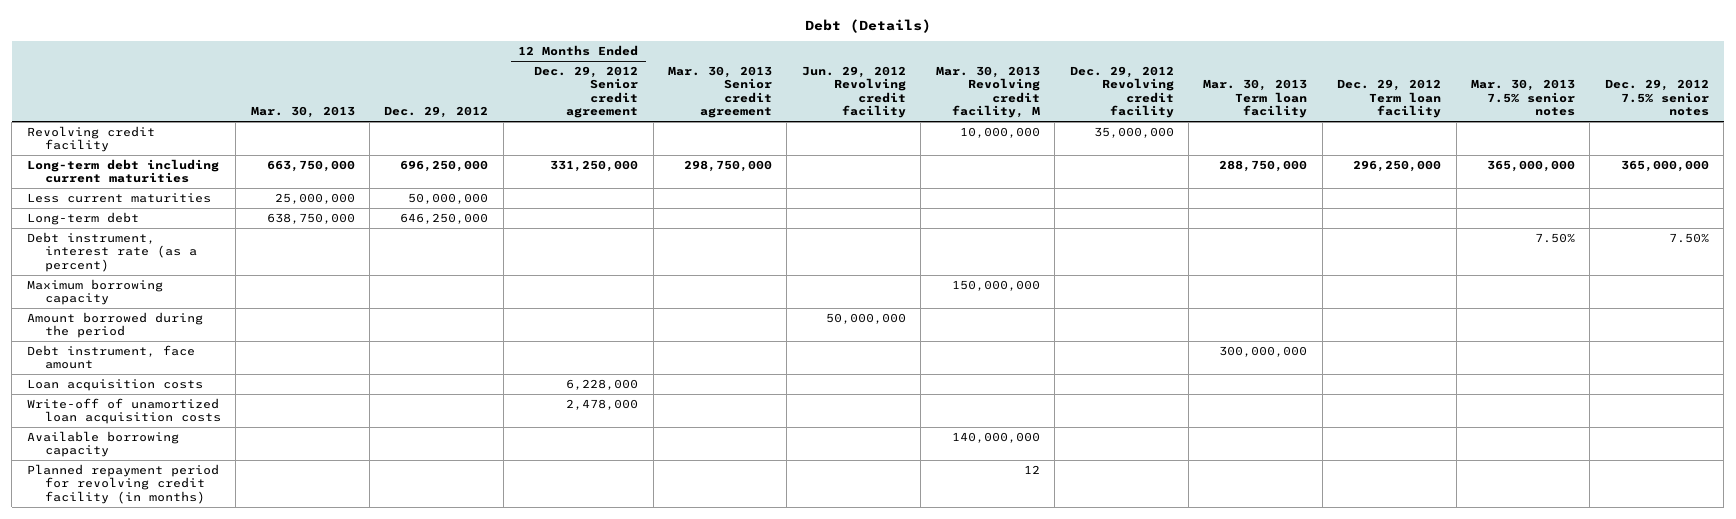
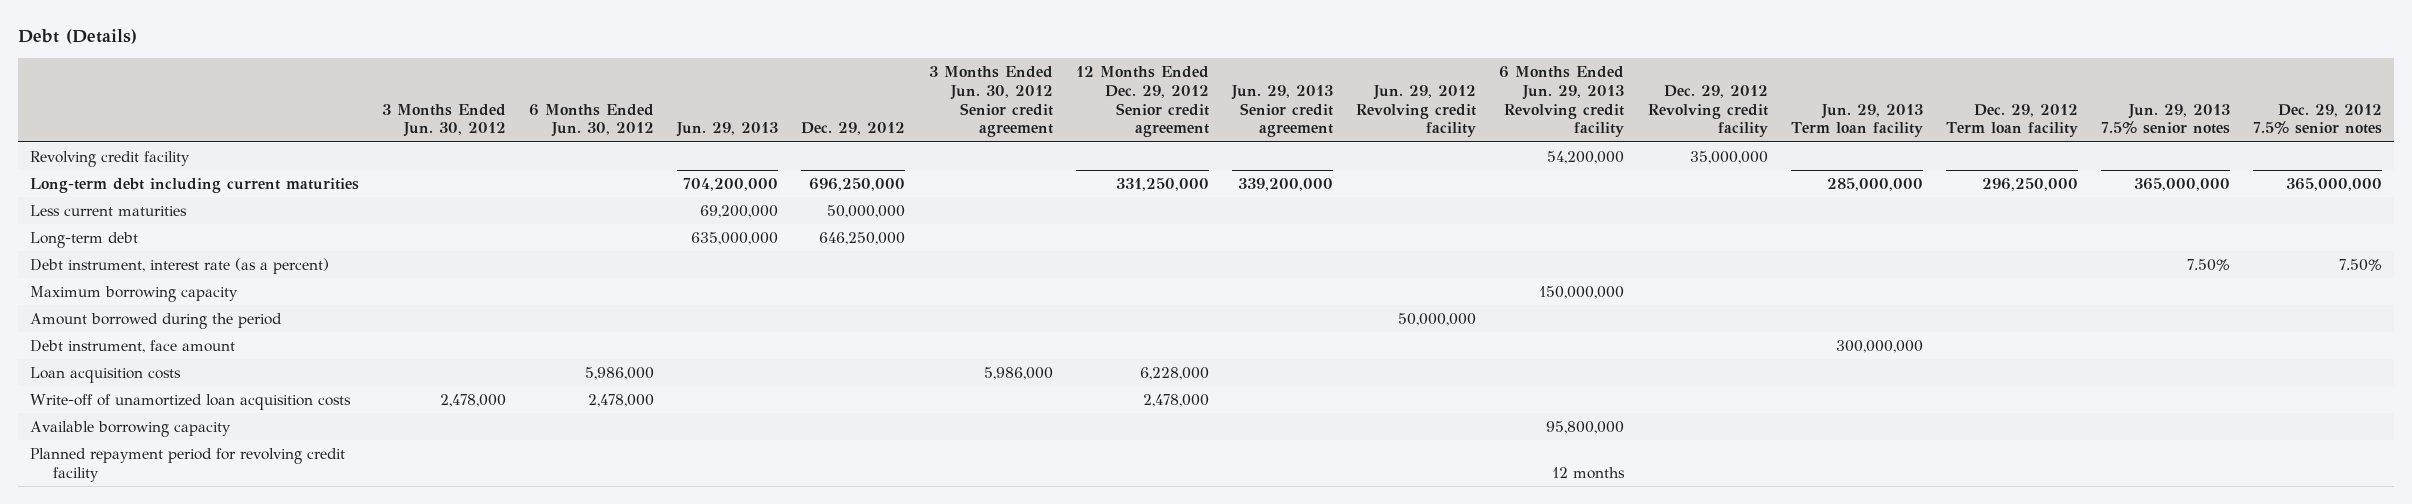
- | Mar. 30, 2013 | Dec. 29, 2012 | 12 Months Ended Dec. 29, 2012 Senior credit agreement | Mar. 30, 2013 Senior credit agreement | Jun. 29, 2012 Revolving credit facility | Mar. 30, 2013 Revolving credit facility, M | Dec. 29, 2012 Revolving credit facility | Mar. 30, 2013 Term loan facility | Dec. 29, 2012 Term loan facility | Mar. 30, 2013 7.5% senior notes | Dec. 29, 2012 7.5% senior notes
+ | 3 Months Ended Jun. 30, 2012 | 6 Months Ended Jun. 30, 2012 | Jun. 29, 2013 | Dec. 29, 2012 | 3 Months Ended Jun. 30, 2012 Senior credit agreement | 12 Months Ended Dec. 29, 2012 Senior credit agreement | Jun. 29, 2013 Senior credit agreement | Jun. 29, 2012 Revolving credit facility | 6 Months Ended Jun. 29, 2013 Revolving credit facility | Dec. 29, 2012 Revolving credit facility | Jun. 29, 2013 Term loan facility | Dec. 29, 2012 Term loan facility | Jun. 29, 2013 7.5% senior notes | Dec. 29, 2012 7.5% senior notes
- Planned repayment period for revolving credit facility (in months) | | | | | | 12 | | | | |
+ Planned repayment period for revolving credit facility | | | | | | | | | 12 months | | | | |

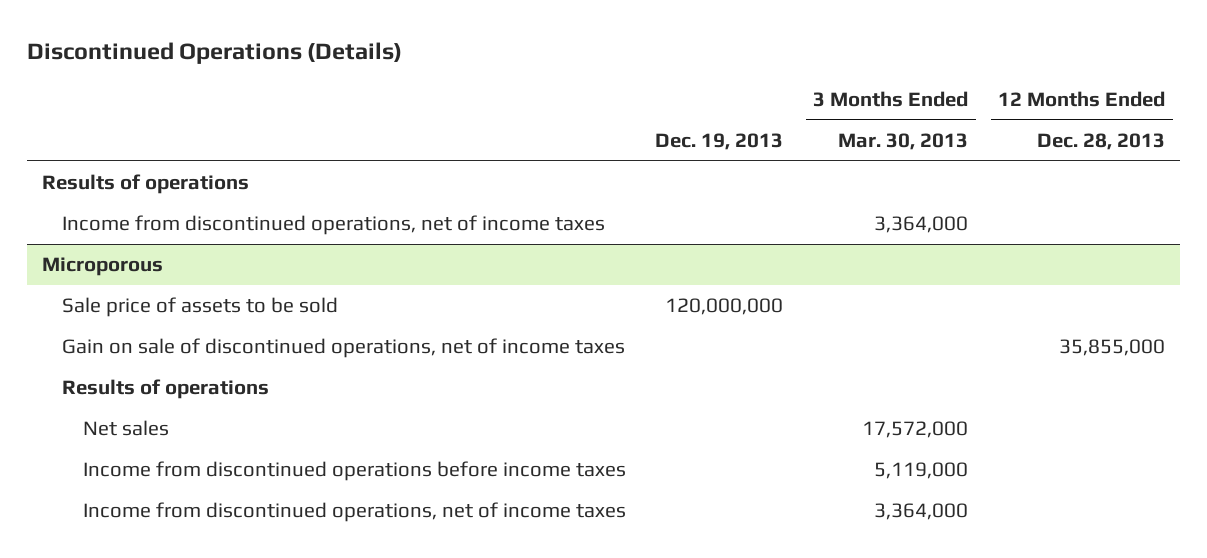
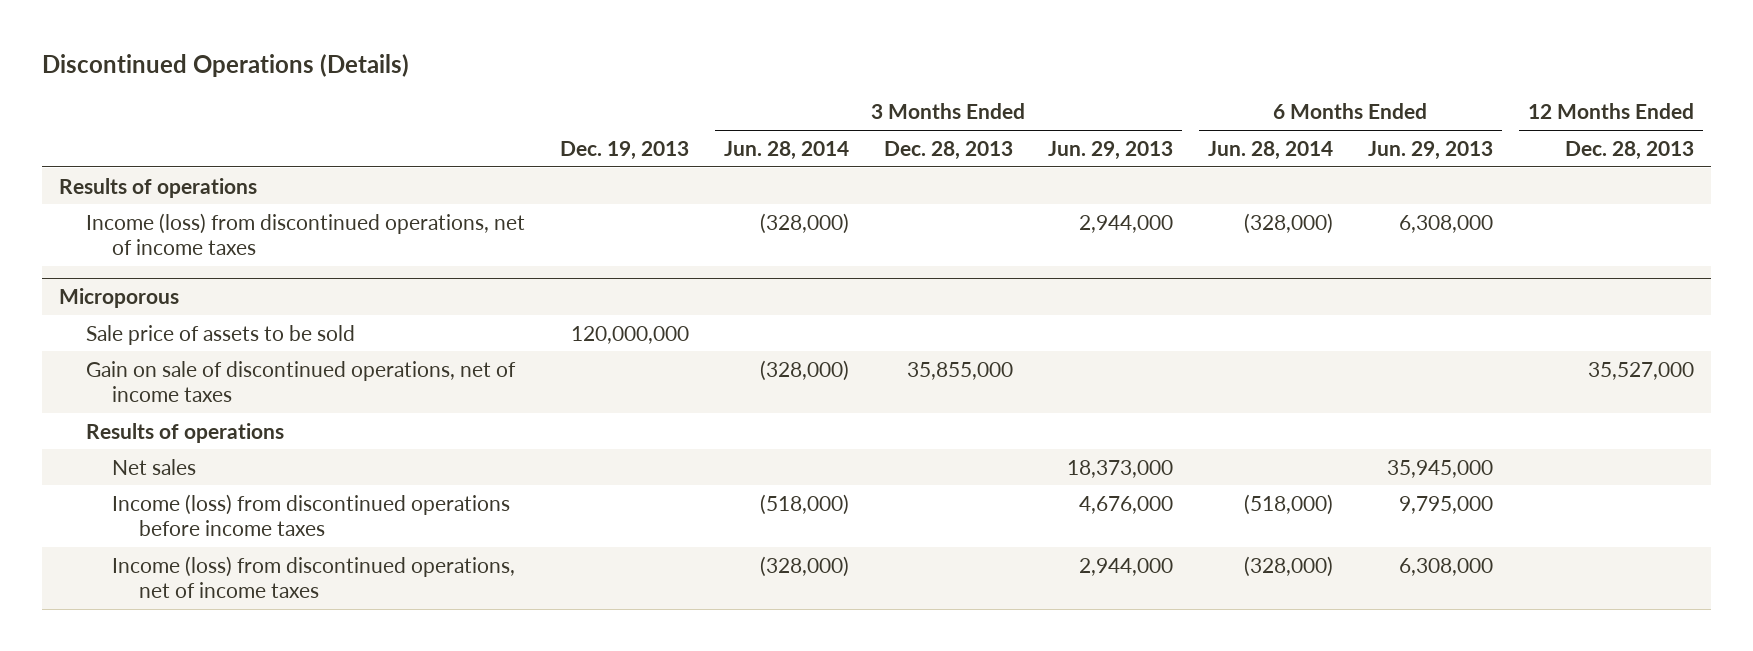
- | Dec. 19, 2013 | 3 Months Ended Mar. 30, 2013 | 12 Months Ended Dec. 28, 2013
+ | Dec. 19, 2013 | 3 Months Ended Jun. 28, 2014 | 3 Months Ended Dec. 28, 2013 | 3 Months Ended Jun. 29, 2013 | 6 Months Ended Jun. 28, 2014 | 6 Months Ended Jun. 29, 2013 | 12 Months Ended Dec. 28, 2013
- Income from discontinued operations, net of income taxes | | 3,364,000 |
+ Income (loss) from discontinued operations, net of income taxes | | (328,000) | | 2,944,000 | (328,000) | 6,308,000 |
@ Microporous
- Gain on sale of discontinued operations, net of income taxes | | | 35,855,000
+ Gain on sale of discontinued operations, net of income taxes | | (328,000) | 35,855,000 | | | | 35,527,000
- Income from discontinued operations before income taxes | | 5,119,000 |
- Income from discontinued operations, net of income taxes | | 3,364,000 |
+ Income (loss) from discontinued operations before income taxes | | (518,000) | | 4,676,000 | (518,000) | 9,795,000 |
+ Income (loss) from discontinued operations, net of income taxes | | (328,000) | | 2,944,000 | (328,000) | 6,308,000 |

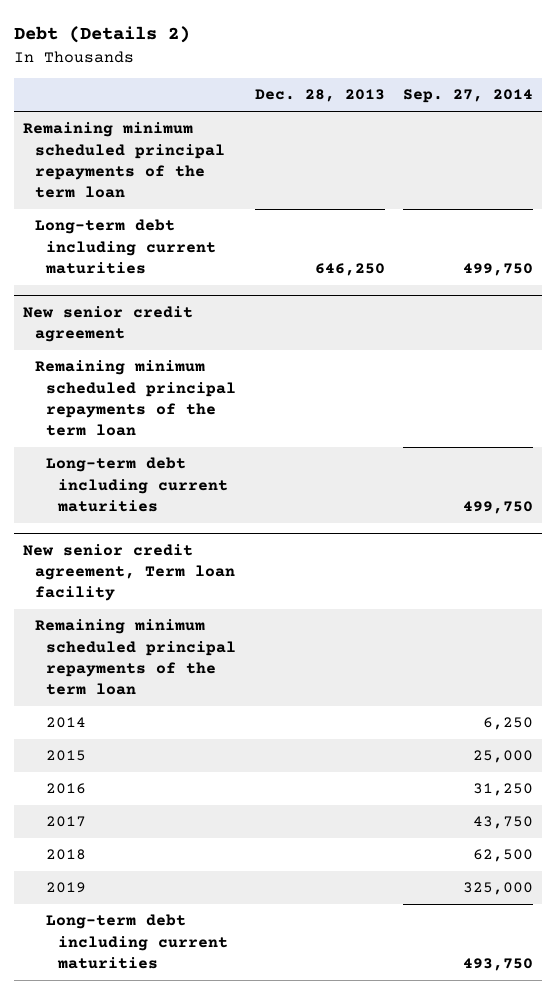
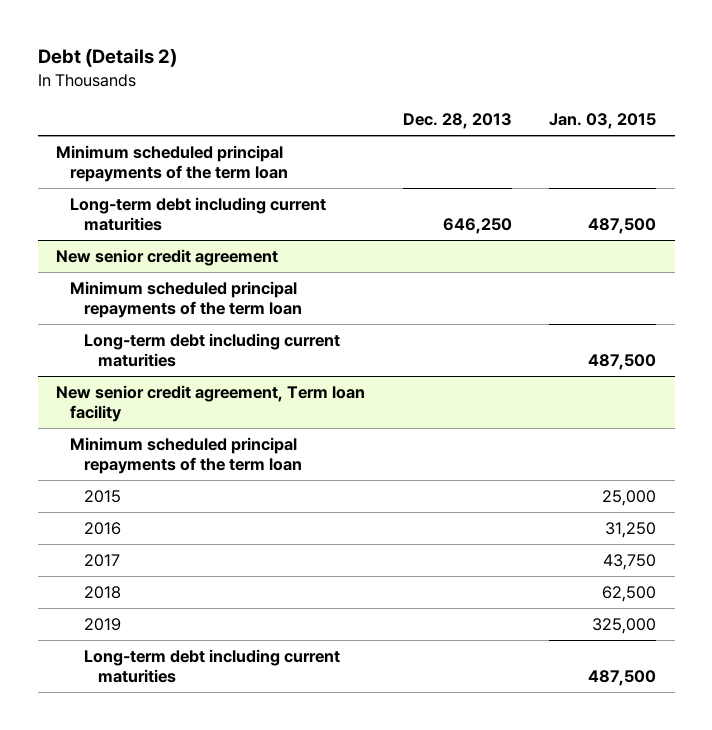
- | Dec. 28, 2013 | Sep. 27, 2014
+ | Dec. 28, 2013 | Jan. 03, 2015
- Remaining minimum scheduled principal repayments of the term loan
+ Minimum scheduled principal repayments of the term loan
@ New senior credit agreement
- Remaining minimum scheduled principal repayments of the term loan
+ Minimum scheduled principal repayments of the term loan
@ New senior credit agreement, Term loan facility
- Remaining minimum scheduled principal repayments of the term loan
- 2014 | | 6,250
+ Minimum scheduled principal repayments of the term loan

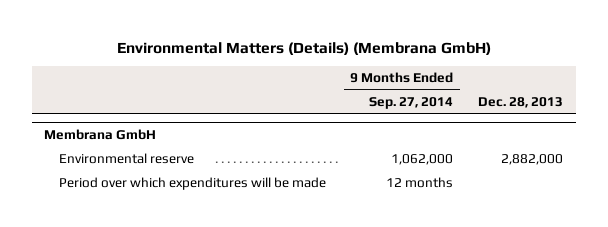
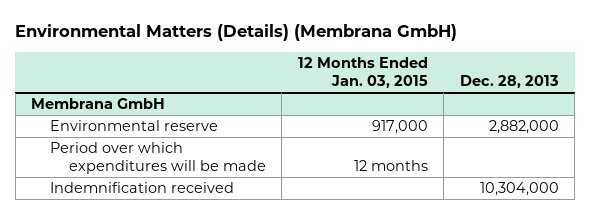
- | 9 Months Ended Sep. 27, 2014 | Dec. 28, 2013
+ | 12 Months Ended Jan. 03, 2015 | Dec. 28, 2013
@ Membrana GmbH
+ Indemnification received | | 10,304,000

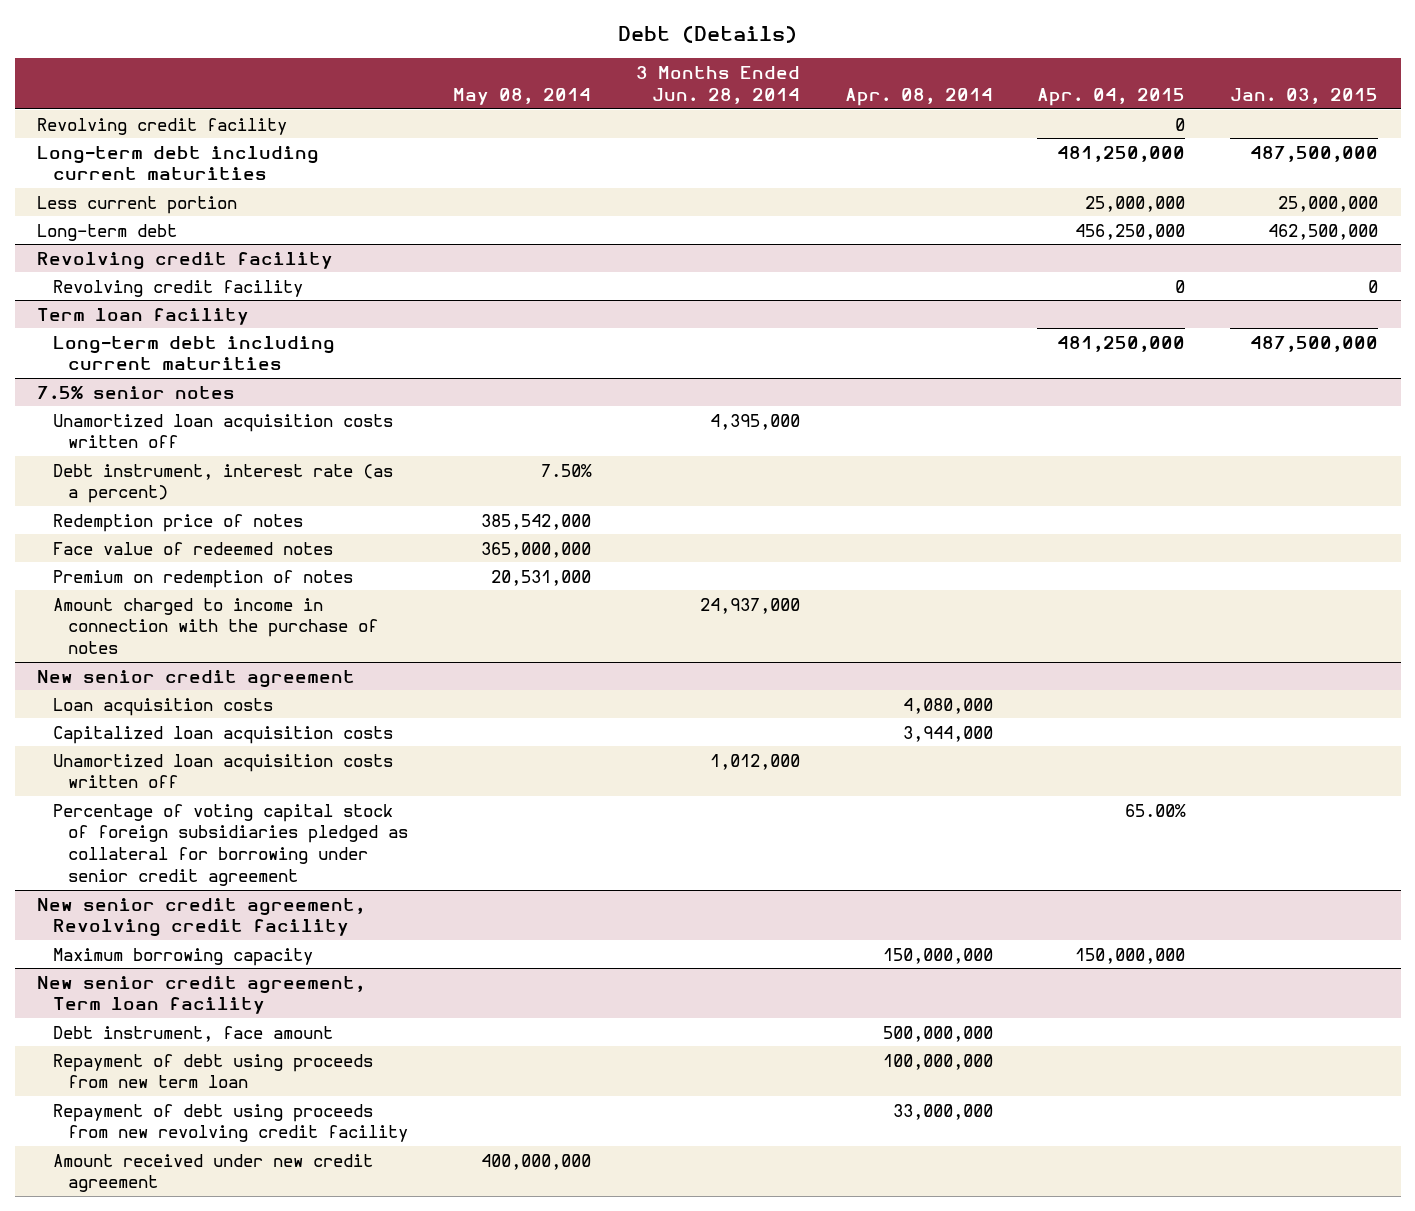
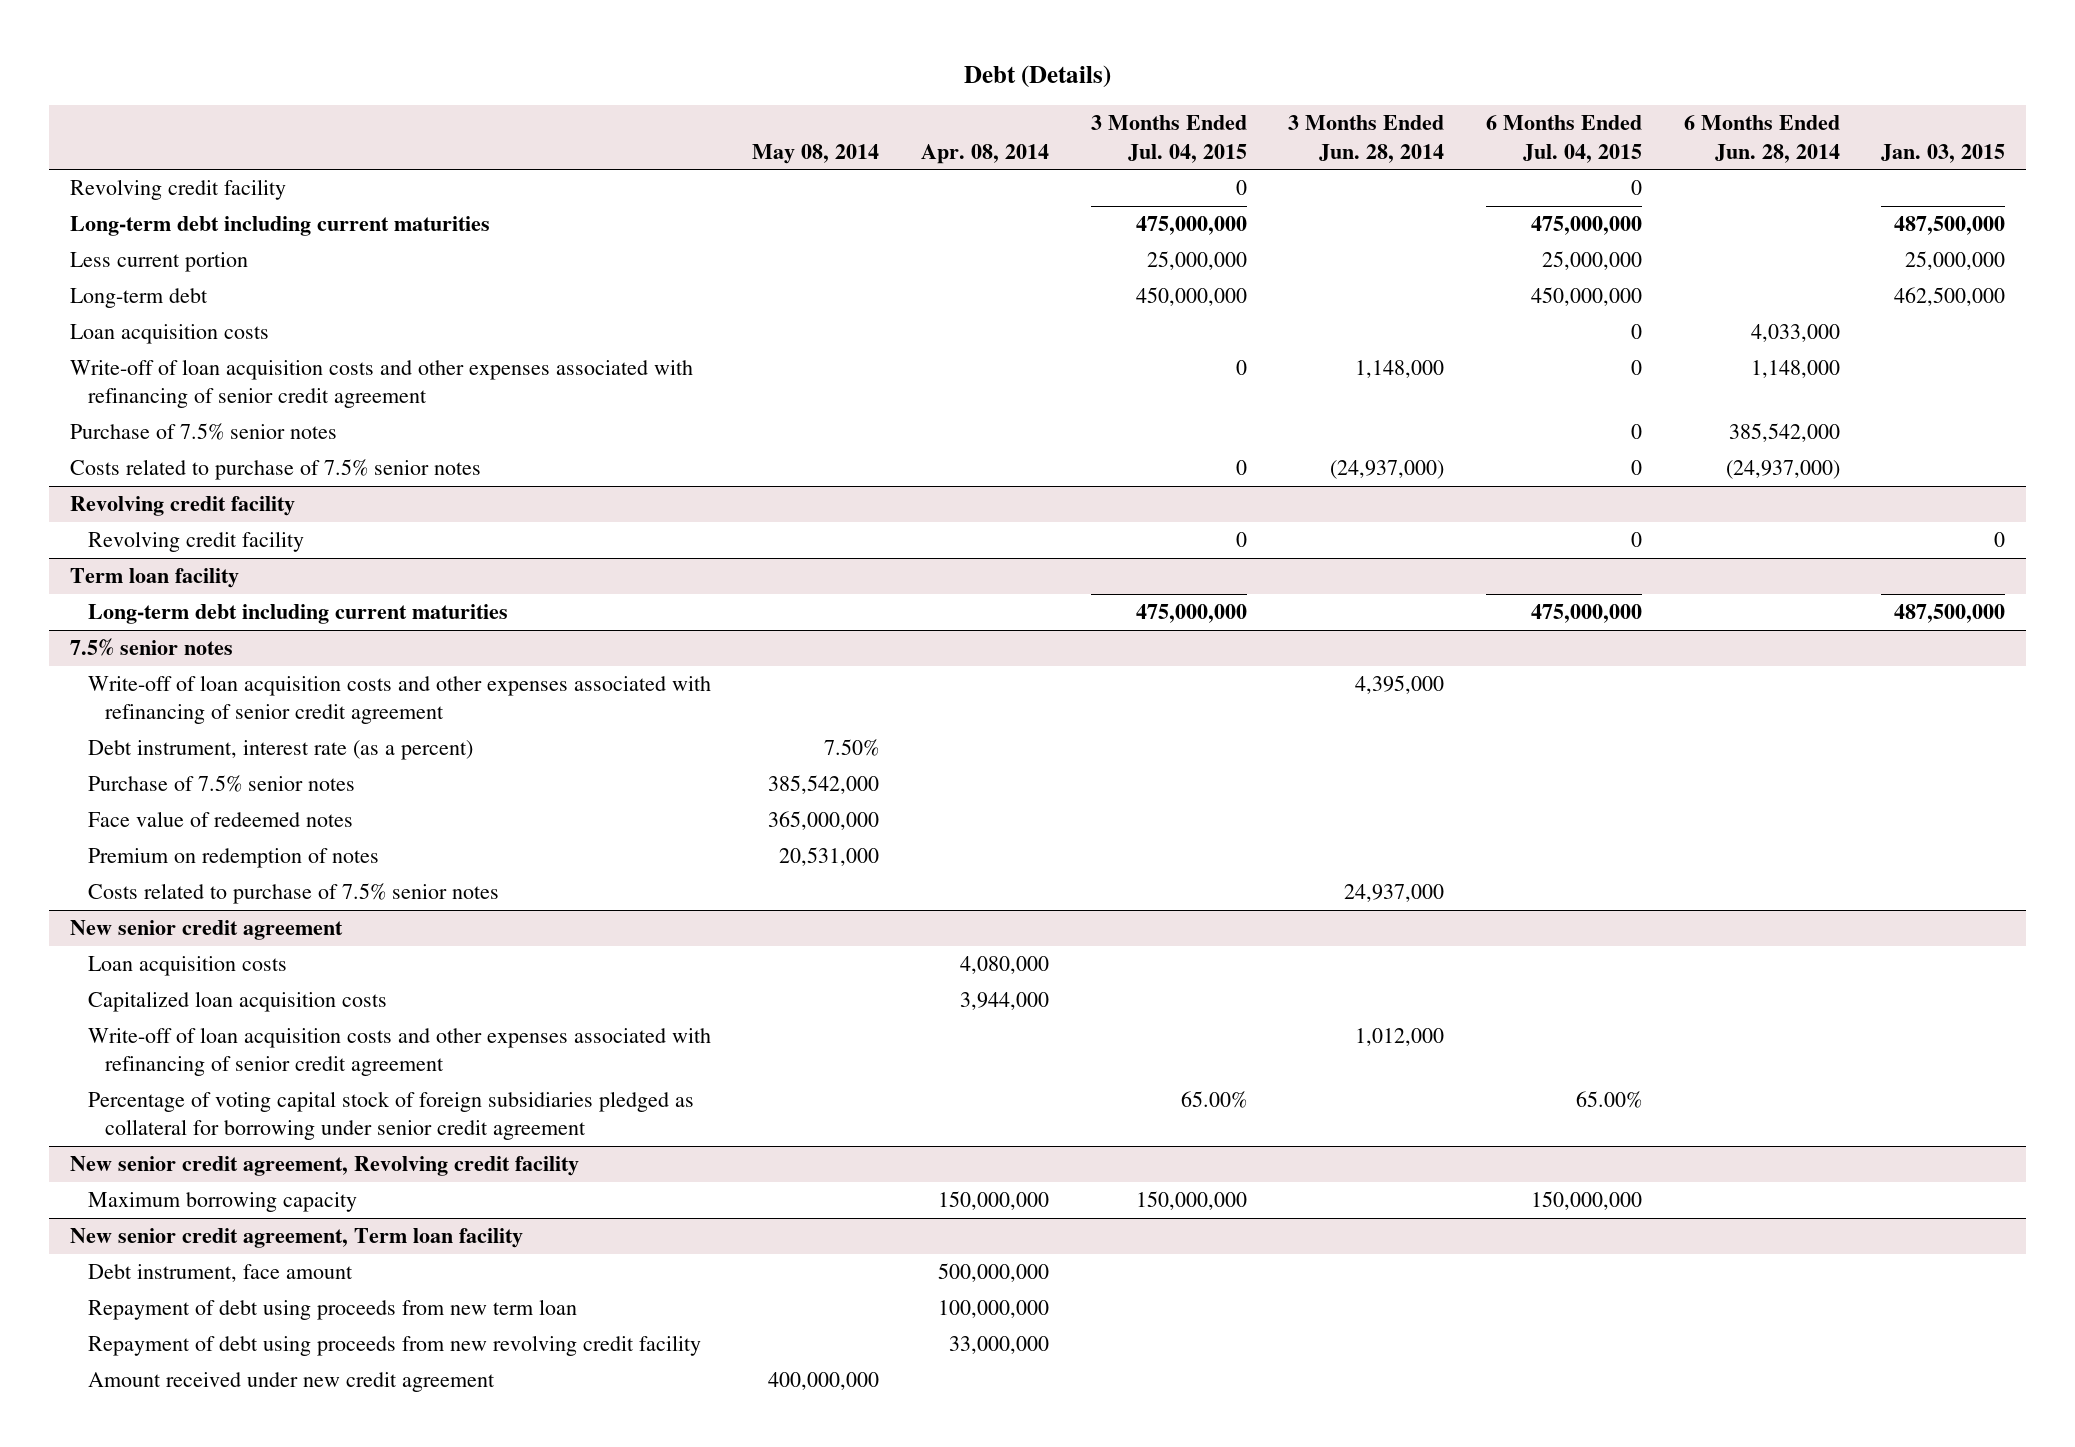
- | May 08, 2014 | 3 Months Ended Jun. 28, 2014 | Apr. 08, 2014 | Apr. 04, 2015 | Jan. 03, 2015
+ | May 08, 2014 | Apr. 08, 2014 | 3 Months Ended Jul. 04, 2015 | 3 Months Ended Jun. 28, 2014 | 6 Months Ended Jul. 04, 2015 | 6 Months Ended Jun. 28, 2014 | Jan. 03, 2015
+ Loan acquisition costs | | | | | 0 | 4,033,000 |
+ Write-off of loan acquisition costs and other expenses associated with refinancing of senior credit agreement | | | 0 | 1,148,000 | 0 | 1,148,000 |
+ Purchase of 7.5% senior notes | | | | | 0 | 385,542,000 |
+ Costs related to purchase of 7.5% senior notes | | | 0 | (24,937,000) | 0 | (24,937,000) |
@ 7.5% senior notes
- Unamortized loan acquisition costs written off | | 4,395,000 | | |
+ Write-off of loan acquisition costs and other expenses associated with refinancing of senior credit agreement | | | | 4,395,000 | | |
- Redemption price of notes | 385,542,000 | | | |
+ Purchase of 7.5% senior notes | 385,542,000 | | | | | |
- Amount charged to income in connection with the purchase of notes | | 24,937,000 | | |
+ Costs related to purchase of 7.5% senior notes | | | | 24,937,000 | | |
@ New senior credit agreement
- Unamortized loan acquisition costs written off | | 1,012,000 | | |
+ Write-off of loan acquisition costs and other expenses associated with refinancing of senior credit agreement | | | | 1,012,000 | | |

